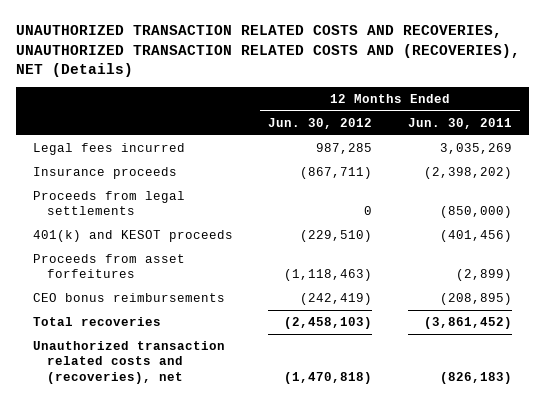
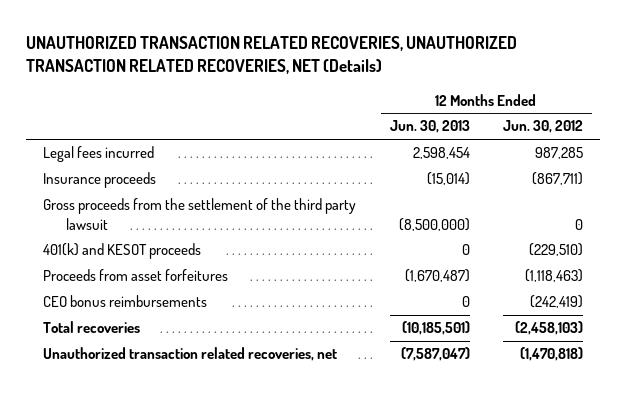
- UNAUTHORIZED TRANSACTION RELATED COSTS AND RECOVERIES, UNAUTHORIZED TRANSACTION RELATED COSTS AND (RECOVERIES), NET (Details)
+ UNAUTHORIZED TRANSACTION RELATED RECOVERIES, UNAUTHORIZED TRANSACTION RELATED RECOVERIES, NET (Details)
- | 12 Months Ended Jun. 30, 2012 | 12 Months Ended Jun. 30, 2011
+ | 12 Months Ended Jun. 30, 2013 | 12 Months Ended Jun. 30, 2012
- Proceeds from legal settlements | 0 | (850,000)
+ Gross proceeds from the settlement of the third party lawsuit | (8,500,000) | 0
- Unauthorized transaction related costs and (recoveries), net | (1,470,818) | (826,183)
+ Unauthorized transaction related recoveries, net | (7,587,047) | (1,470,818)

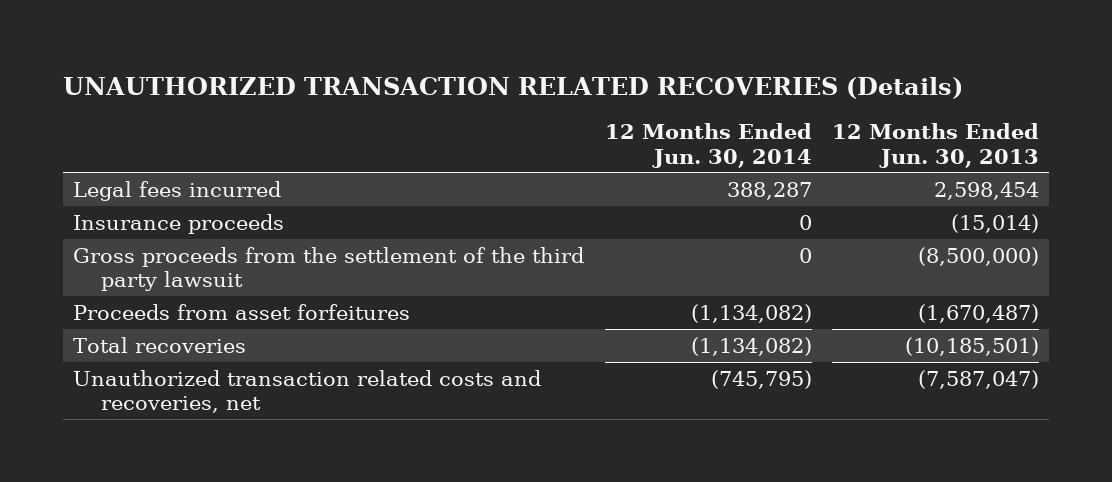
- UNAUTHORIZED TRANSACTION RELATED RECOVERIES, UNAUTHORIZED TRANSACTION RELATED RECOVERIES, NET (Details)
+ UNAUTHORIZED TRANSACTION RELATED RECOVERIES (Details)
- | 12 Months Ended Jun. 30, 2013 | 12 Months Ended Jun. 30, 2012
+ | 12 Months Ended Jun. 30, 2014 | 12 Months Ended Jun. 30, 2013
- 401(k) and KESOT proceeds | 0 | (229,510)
- CEO bonus reimbursements | 0 | (242,419)
- Unauthorized transaction related recoveries, net | (7,587,047) | (1,470,818)
+ Unauthorized transaction related costs and recoveries, net | (745,795) | (7,587,047)

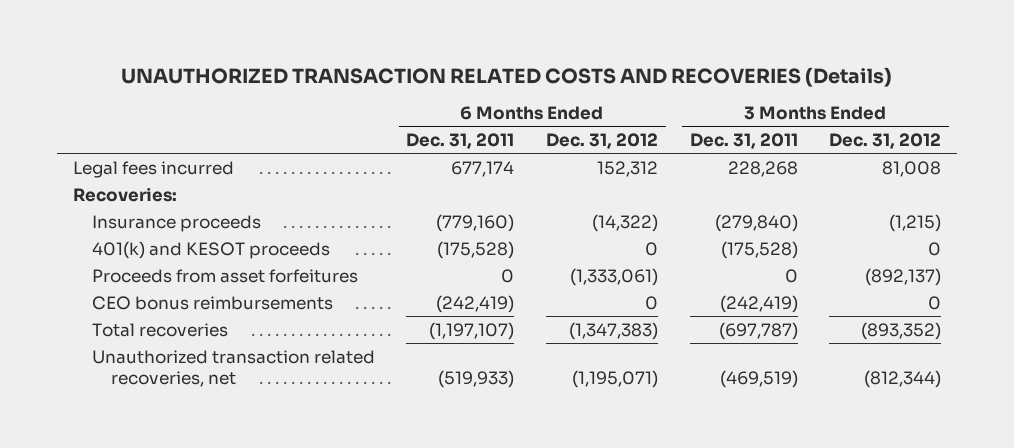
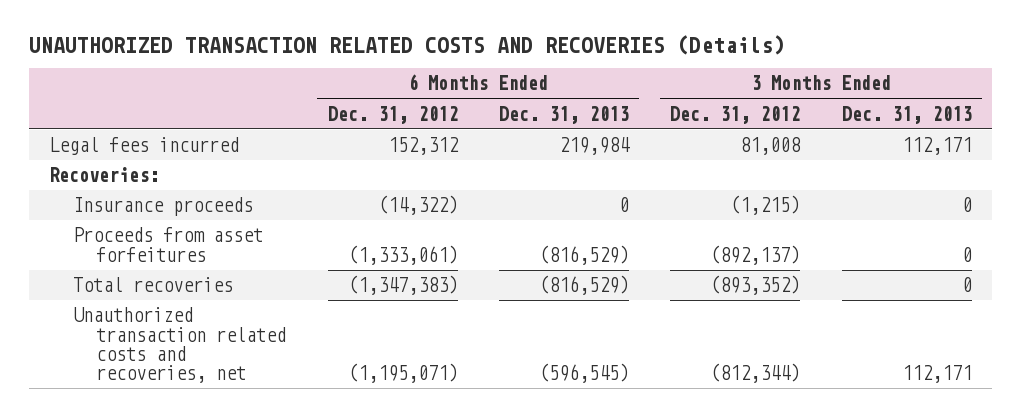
- | 6 Months Ended Dec. 31, 2011 | 6 Months Ended Dec. 31, 2012 | 3 Months Ended Dec. 31, 2011 | 3 Months Ended Dec. 31, 2012
+ | 6 Months Ended Dec. 31, 2012 | 6 Months Ended Dec. 31, 2013 | 3 Months Ended Dec. 31, 2012 | 3 Months Ended Dec. 31, 2013
- 401(k) and KESOT proceeds | (175,528) | 0 | (175,528) | 0
- CEO bonus reimbursements | (242,419) | 0 | (242,419) | 0
- Unauthorized transaction related recoveries, net | (519,933) | (1,195,071) | (469,519) | (812,344)
+ Unauthorized transaction related costs and recoveries, net | (1,195,071) | (596,545) | (812,344) | 112,171

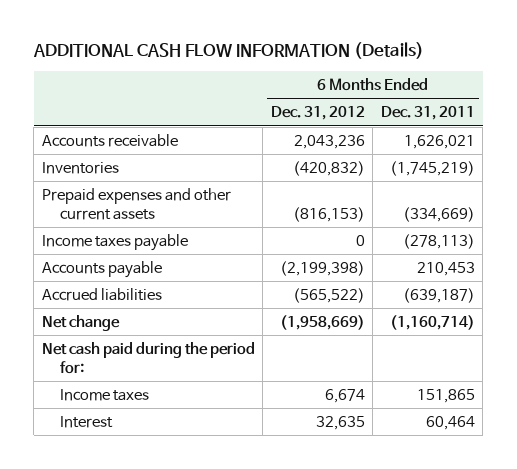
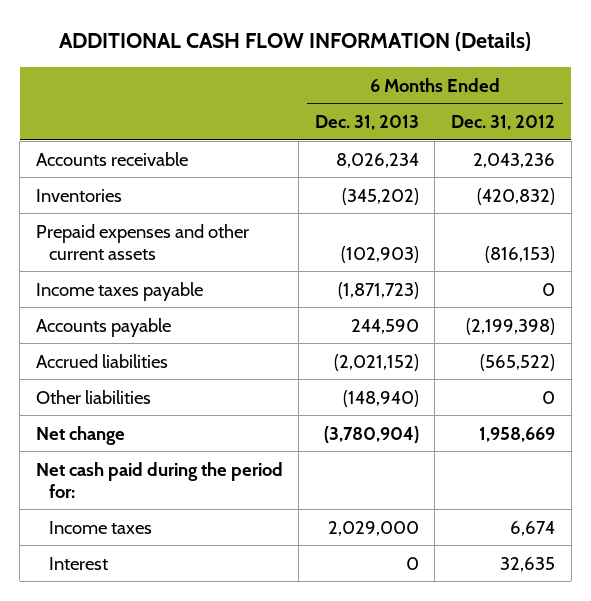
- | 6 Months Ended Dec. 31, 2012 | 6 Months Ended Dec. 31, 2011
+ | 6 Months Ended Dec. 31, 2013 | 6 Months Ended Dec. 31, 2012
- Net change | (1,958,669) | (1,160,714)
+ Other liabilities | (148,940) | 0
+ Net change | (3,780,904) | 1,958,669

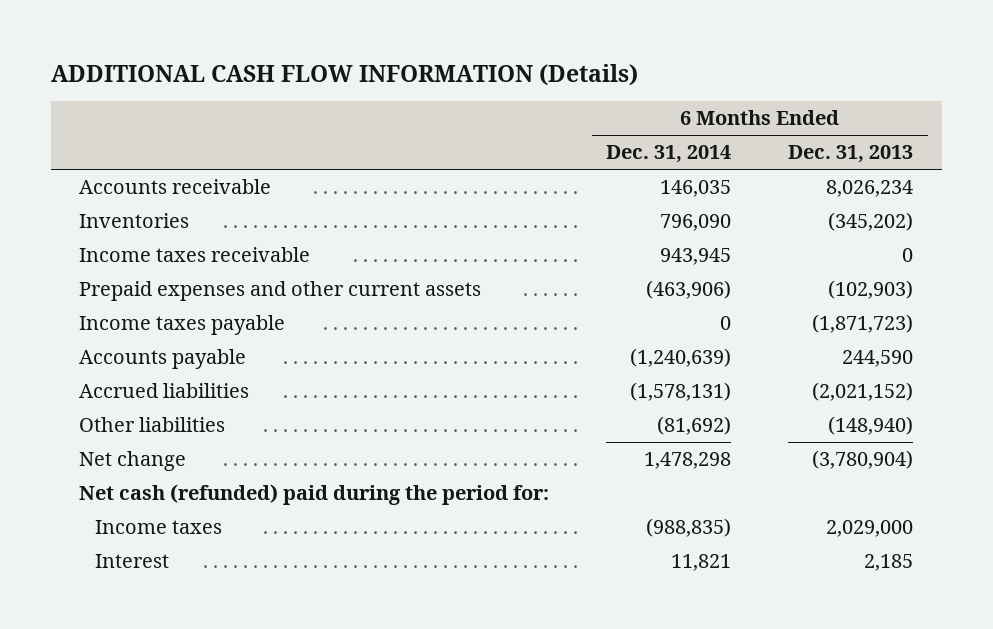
- | 6 Months Ended Dec. 31, 2013 | 6 Months Ended Dec. 31, 2012
+ | 6 Months Ended Dec. 31, 2014 | 6 Months Ended Dec. 31, 2013
+ Income taxes receivable | 943,945 | 0
- Net cash paid during the period for:
+ Net cash (refunded) paid during the period for:
- Interest | 0 | 32,635
+ Interest | 11,821 | 2,185

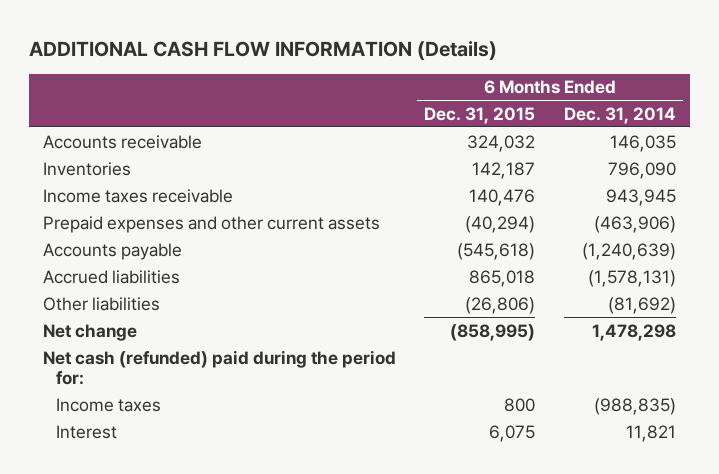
- | 6 Months Ended Dec. 31, 2014 | 6 Months Ended Dec. 31, 2013
+ | 6 Months Ended Dec. 31, 2015 | 6 Months Ended Dec. 31, 2014
- Income taxes payable | 0 | (1,871,723)

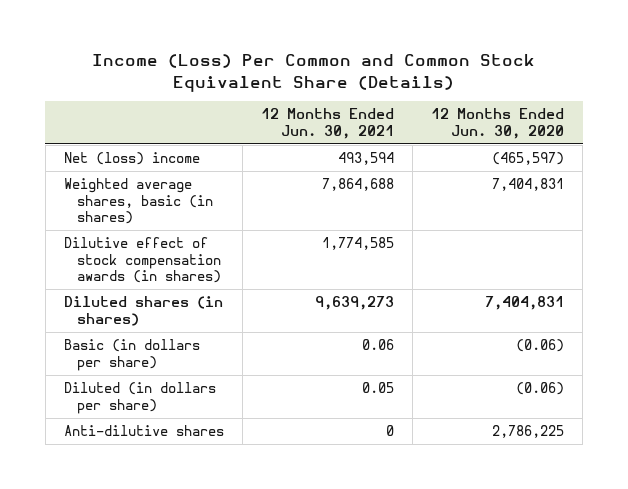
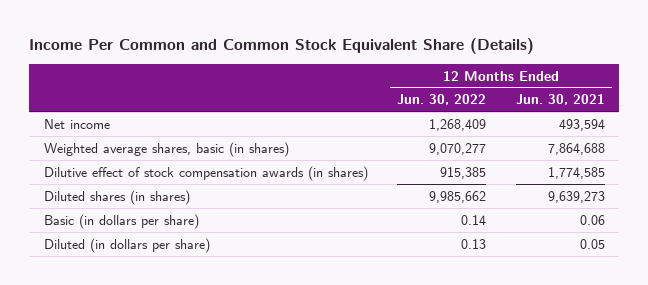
- Income (Loss) Per Common and Common Stock Equivalent Share (Details)
+ Income Per Common and Common Stock Equivalent Share (Details)
- | 12 Months Ended Jun. 30, 2021 | 12 Months Ended Jun. 30, 2020
+ | 12 Months Ended Jun. 30, 2022 | 12 Months Ended Jun. 30, 2021
- Net (loss) income | 493,594 | (465,597)
+ Net income | 1,268,409 | 493,594
- Anti-dilutive shares | 0 | 2,786,225

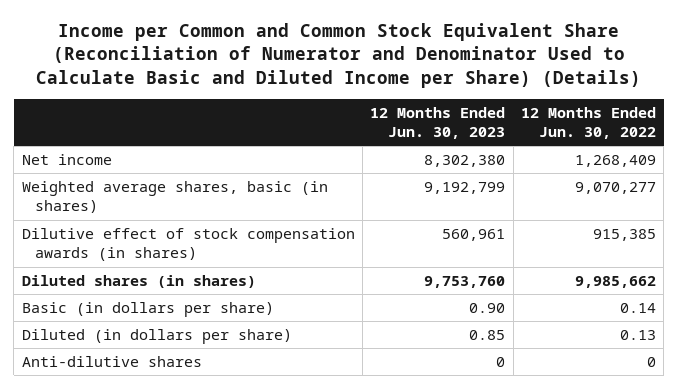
- Income Per Common and Common Stock Equivalent Share (Details)
+ Income per Common and Common Stock Equivalent Share (Reconciliation of Numerator and Denominator Used to Calculate Basic and Diluted Income per Share) (Details)
- | 12 Months Ended Jun. 30, 2022 | 12 Months Ended Jun. 30, 2021
+ | 12 Months Ended Jun. 30, 2023 | 12 Months Ended Jun. 30, 2022
+ Anti-dilutive shares | 0 | 0

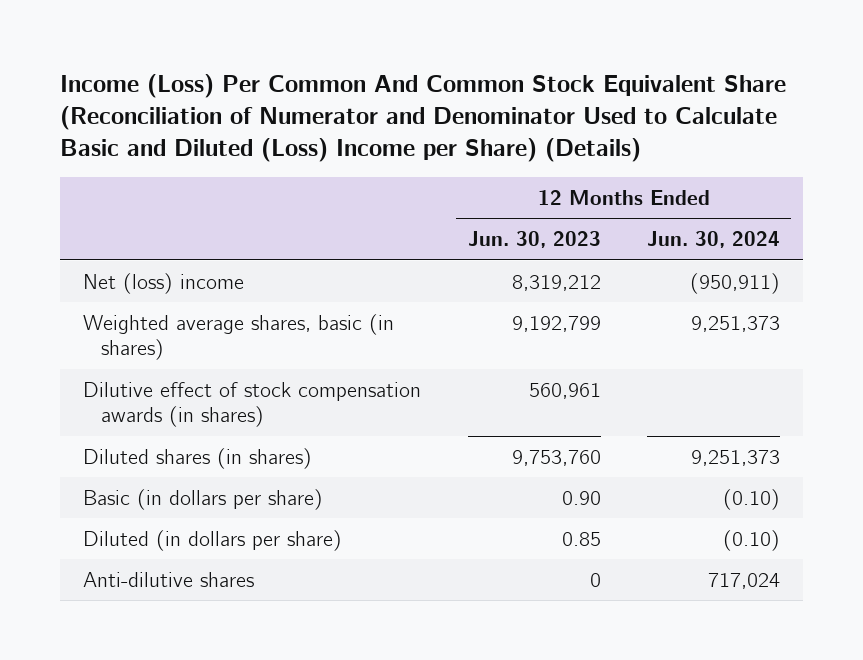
- Income per Common and Common Stock Equivalent Share (Reconciliation of Numerator and Denominator Used to Calculate Basic and Diluted Income per Share) (Details)
+ Income (Loss) Per Common And Common Stock Equivalent Share (Reconciliation of Numerator and Denominator Used to Calculate Basic and Diluted (Loss) Income per Share) (Details)
- | 12 Months Ended Jun. 30, 2023 | 12 Months Ended Jun. 30, 2022
+ | 12 Months Ended Jun. 30, 2023 | 12 Months Ended Jun. 30, 2024
- Net income | 8,302,380 | 1,268,409
+ Net (loss) income | 8,319,212 | (950,911)

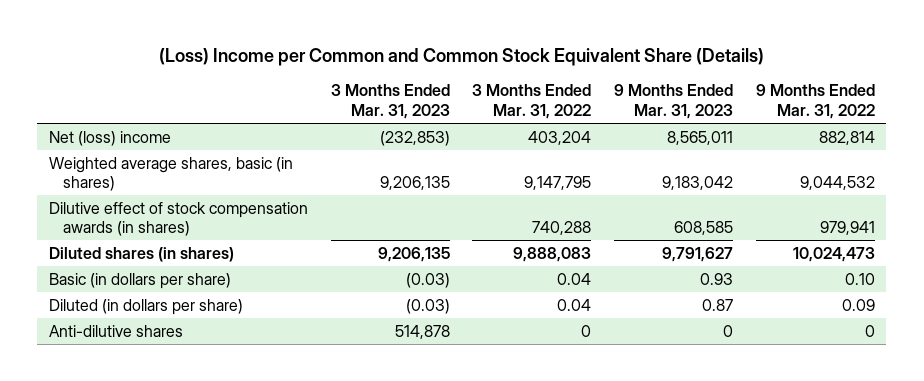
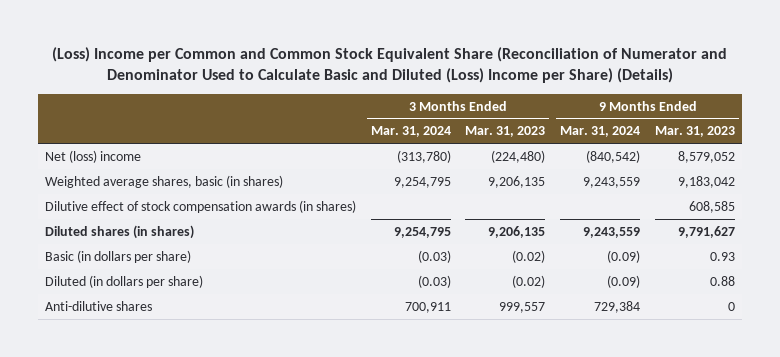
- (Loss) Income per Common and Common Stock Equivalent Share (Details)
+ (Loss) Income per Common and Common Stock Equivalent Share (Reconciliation of Numerator and Denominator Used to Calculate Basic and Diluted (Loss) Income per Share) (Details)
- | 3 Months Ended Mar. 31, 2023 | 3 Months Ended Mar. 31, 2022 | 9 Months Ended Mar. 31, 2023 | 9 Months Ended Mar. 31, 2022
+ | 3 Months Ended Mar. 31, 2024 | 3 Months Ended Mar. 31, 2023 | 9 Months Ended Mar. 31, 2024 | 9 Months Ended Mar. 31, 2023
- Net (loss) income | (232,853) | 403,204 | 8,565,011 | 882,814
+ Net (loss) income | (313,780) | (224,480) | (840,542) | 8,579,052
- Basic (in dollars per share) | (0.03) | 0.04 | 0.93 | 0.10
- Diluted (in dollars per share) | (0.03) | 0.04 | 0.87 | 0.09
- Anti-dilutive shares | 514,878 | 0 | 0 | 0
+ Basic (in dollars per share) | (0.03) | (0.02) | (0.09) | 0.93
+ Diluted (in dollars per share) | (0.03) | (0.02) | (0.09) | 0.88
+ Anti-dilutive shares | 700,911 | 999,557 | 729,384 | 0

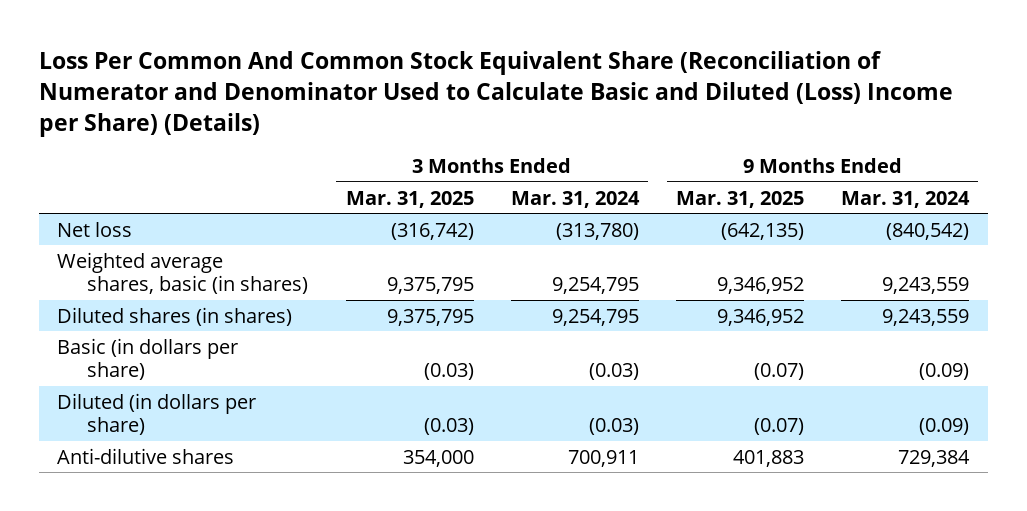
- (Loss) Income per Common and Common Stock Equivalent Share (Reconciliation of Numerator and Denominator Used to Calculate Basic and Diluted (Loss) Income per Share) (Details)
+ Loss Per Common And Common Stock Equivalent Share (Reconciliation of Numerator and Denominator Used to Calculate Basic and Diluted (Loss) Income per Share) (Details)
- | 3 Months Ended Mar. 31, 2024 | 3 Months Ended Mar. 31, 2023 | 9 Months Ended Mar. 31, 2024 | 9 Months Ended Mar. 31, 2023
+ | 3 Months Ended Mar. 31, 2025 | 3 Months Ended Mar. 31, 2024 | 9 Months Ended Mar. 31, 2025 | 9 Months Ended Mar. 31, 2024
- Net (loss) income | (313,780) | (224,480) | (840,542) | 8,579,052
+ Net loss | (316,742) | (313,780) | (642,135) | (840,542)
- Dilutive effect of stock compensation awards (in shares) | | | | 608,585

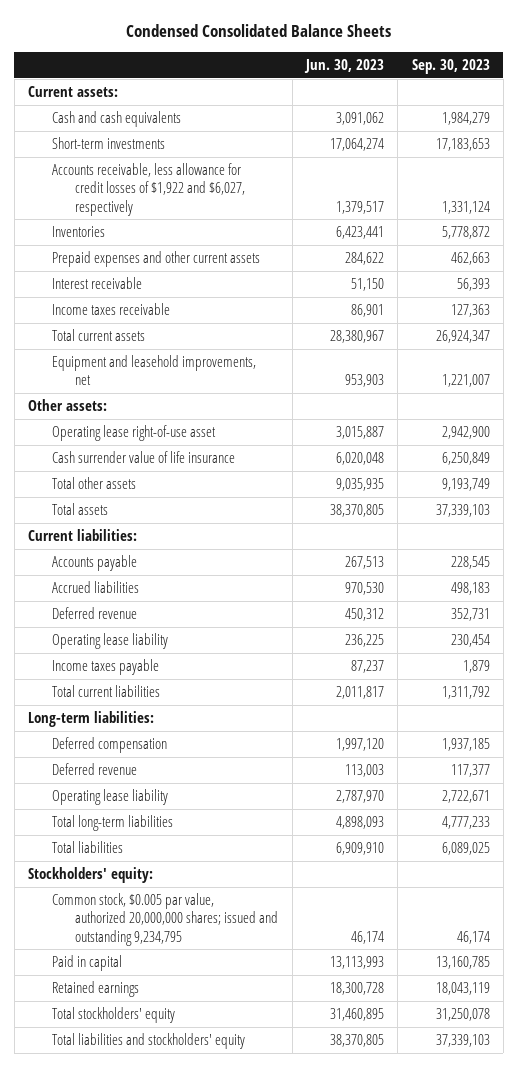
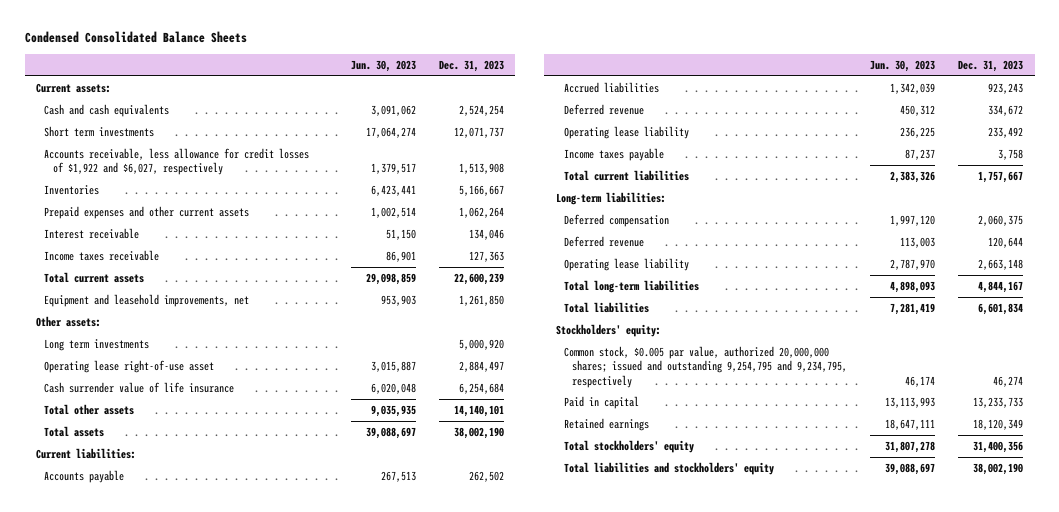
- | Jun. 30, 2023 | Sep. 30, 2023
+ | Jun. 30, 2023 | Dec. 31, 2023
- Short-term investments | 17,064,274 | 17,183,653
+ Short term investments | 17,064,274 | 12,071,737
- Prepaid expenses and other current assets | 284,622 | 462,663
+ Prepaid expenses and other current assets | 1,002,514 | 1,062,264
- Total current assets | 28,380,967 | 26,924,347
+ Total current assets | 29,098,859 | 22,600,239
+ Long term investments | | 5,000,920
- Total assets | 38,370,805 | 37,339,103
+ Total assets | 39,088,697 | 38,002,190
- Accrued liabilities | 970,530 | 498,183
+ Accrued liabilities | 1,342,039 | 923,243
- Total current liabilities | 2,011,817 | 1,311,792
+ Total current liabilities | 2,383,326 | 1,757,667
- Total liabilities | 6,909,910 | 6,089,025
+ Total liabilities | 7,281,419 | 6,601,834
- Common stock, $0.005 par value, authorized 20,000,000 shares; issued and outstanding 9,234,795 | 46,174 | 46,174
+ Common stock, $0.005 par value, authorized 20,000,000 shares; issued and outstanding 9,254,795 and 9,234,795, respectively | 46,174 | 46,274
- Retained earnings | 18,300,728 | 18,043,119
- Total stockholders' equity | 31,460,895 | 31,250,078
- Total liabilities and stockholders' equity | 38,370,805 | 37,339,103
+ Retained earnings | 18,647,111 | 18,120,349
+ Total stockholders' equity | 31,807,278 | 31,400,356
+ Total liabilities and stockholders' equity | 39,088,697 | 38,002,190

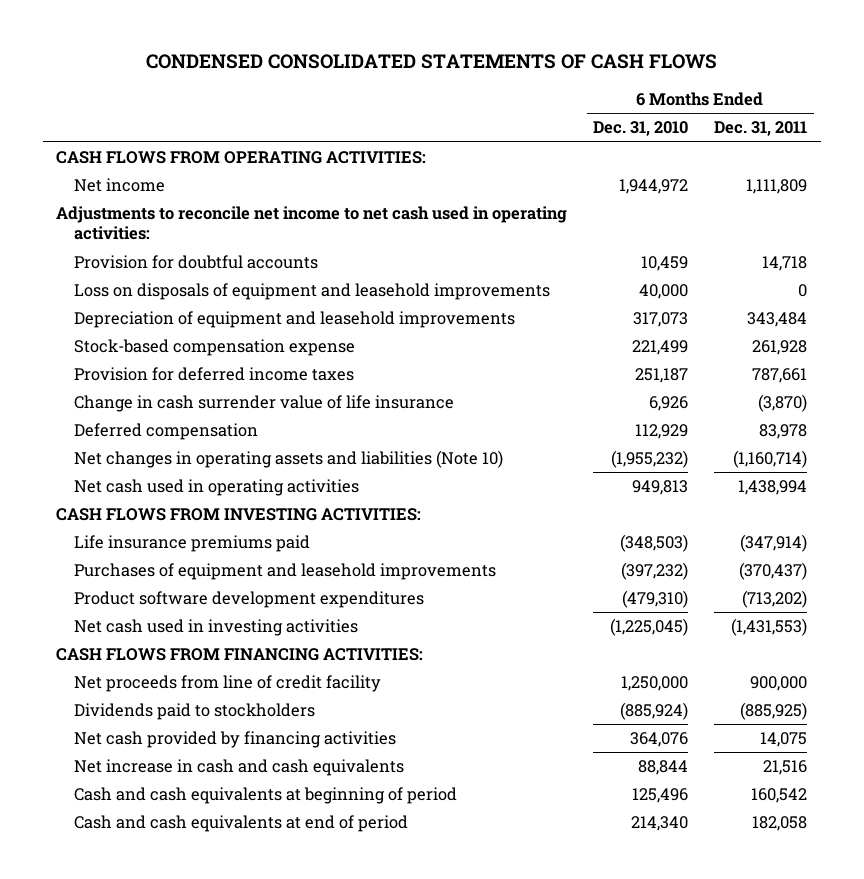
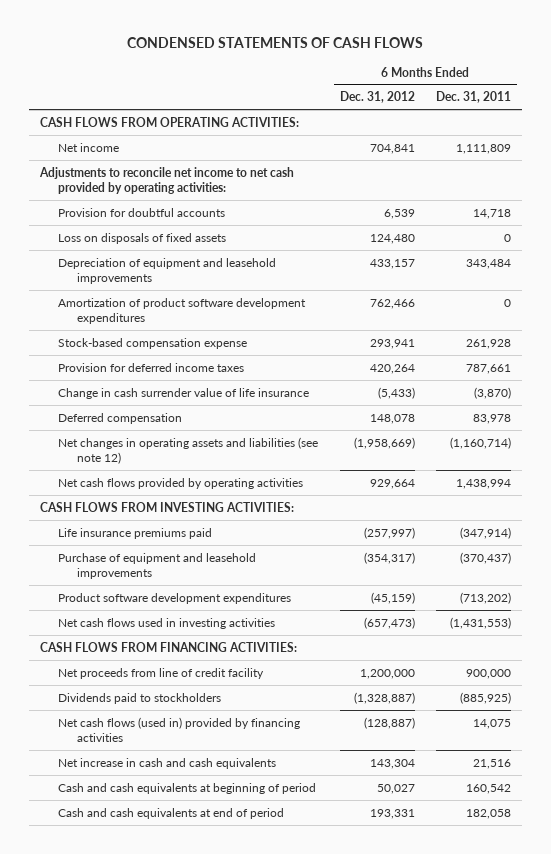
- CONDENSED CONSOLIDATED STATEMENTS OF CASH FLOWS
+ CONDENSED STATEMENTS OF CASH FLOWS
- | 6 Months Ended Dec. 31, 2010 | 6 Months Ended Dec. 31, 2011
+ | 6 Months Ended Dec. 31, 2012 | 6 Months Ended Dec. 31, 2011
- Adjustments to reconcile net income to net cash used in operating activities:
+ Adjustments to reconcile net income to net cash provided by operating activities:
- Loss on disposals of equipment and leasehold improvements | 40,000 | 0
+ Loss on disposals of fixed assets | 124,480 | 0
+ Amortization of product software development expenditures | 762,466 | 0
- Net changes in operating assets and liabilities (Note 10) | (1,955,232) | (1,160,714)
- Net cash used in operating activities | 949,813 | 1,438,994
+ Net changes in operating assets and liabilities (see note 12) | (1,958,669) | (1,160,714)
+ Net cash flows provided by operating activities | 929,664 | 1,438,994
- Purchases of equipment and leasehold improvements | (397,232) | (370,437)
+ Purchase of equipment and leasehold improvements | (354,317) | (370,437)
- Net cash used in investing activities | (1,225,045) | (1,431,553)
+ Net cash flows used in investing activities | (657,473) | (1,431,553)
- Net cash provided by financing activities | 364,076 | 14,075
+ Net cash flows (used in) provided by financing activities | (128,887) | 14,075

